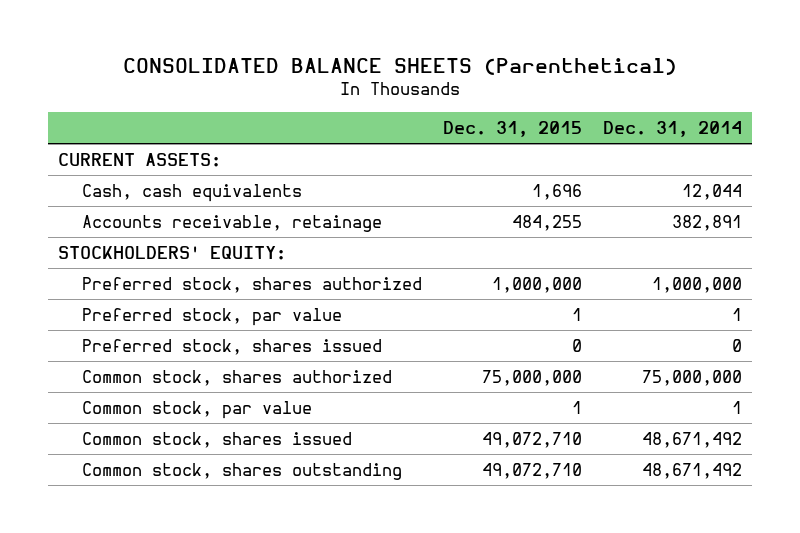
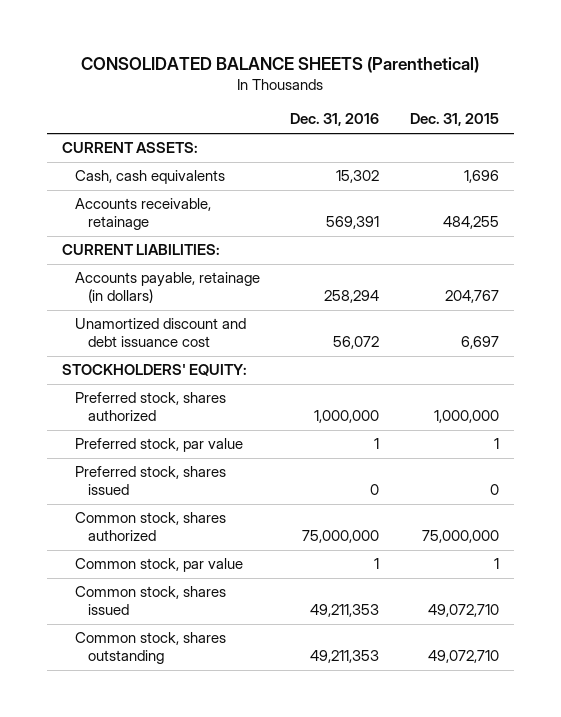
- | Dec. 31, 2015 | Dec. 31, 2014
+ | Dec. 31, 2016 | Dec. 31, 2015
+ CURRENT LIABILITIES:
+ Accounts payable, retainage (in dollars) | 258,294 | 204,767
+ Unamortized discount and debt issuance cost | 56,072 | 6,697

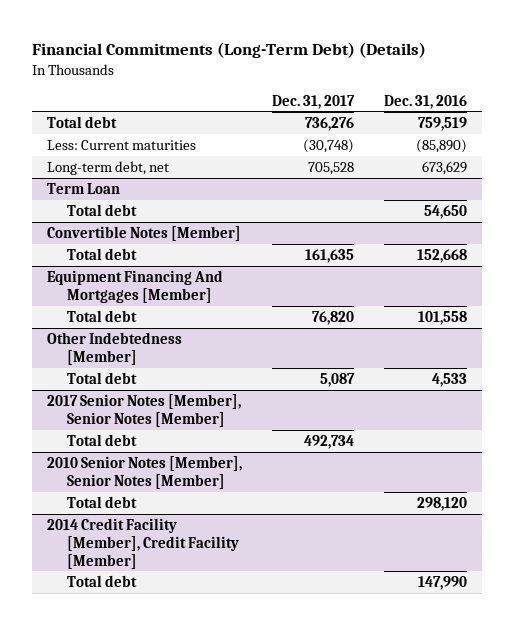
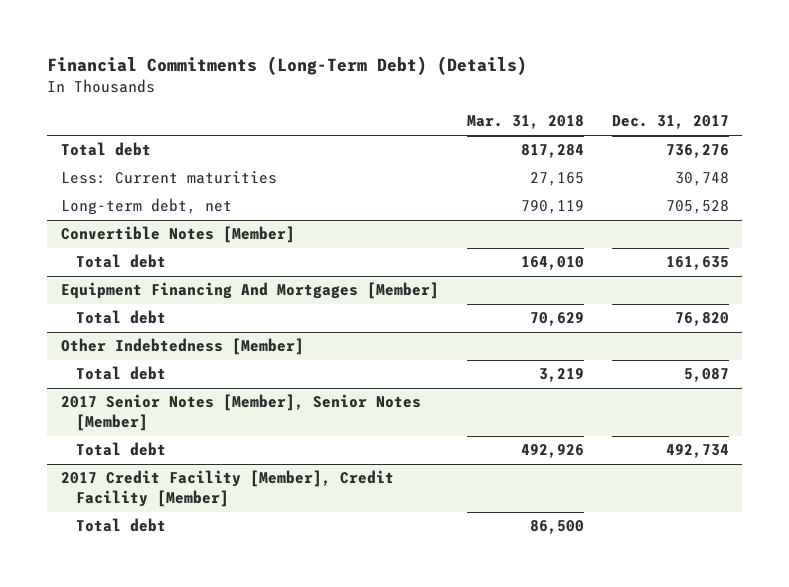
- | Dec. 31, 2017 | Dec. 31, 2016
+ | Mar. 31, 2018 | Dec. 31, 2017
- Less: Current maturities | (30,748) | (85,890)
+ Less: Current maturities | 27,165 | 30,748
- Term Loan
- Total debt | | 54,650
- 2010 Senior Notes [Member], Senior Notes [Member]
- Total debt | | 298,120
- 2014 Credit Facility [Member], Credit Facility [Member]
+ 2017 Credit Facility [Member], Credit Facility [Member]

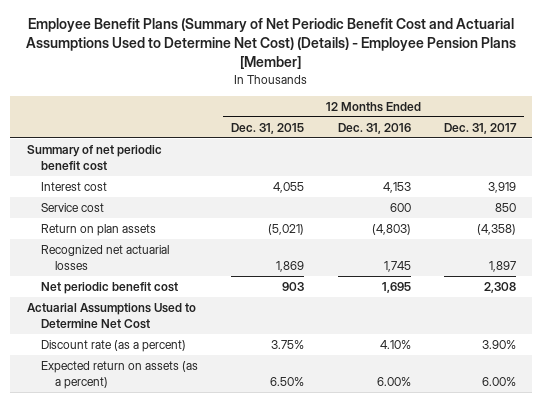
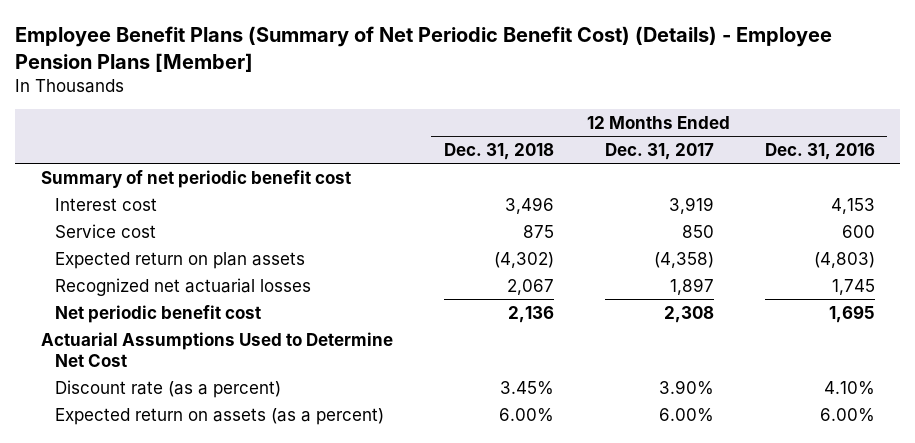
- Employee Benefit Plans (Summary of Net Periodic Benefit Cost and Actuarial Assumptions Used to Determine Net Cost) (Details) - Employee Pension Plans [Member]
+ Employee Benefit Plans (Summary of Net Periodic Benefit Cost) (Details) - Employee Pension Plans [Member]
- | 12 Months Ended Dec. 31, 2015 | 12 Months Ended Dec. 31, 2016 | 12 Months Ended Dec. 31, 2017
+ | 12 Months Ended Dec. 31, 2018 | 12 Months Ended Dec. 31, 2017 | 12 Months Ended Dec. 31, 2016
- Return on plan assets | (5,021) | (4,803) | (4,358)
+ Expected return on plan assets | (4,302) | (4,358) | (4,803)

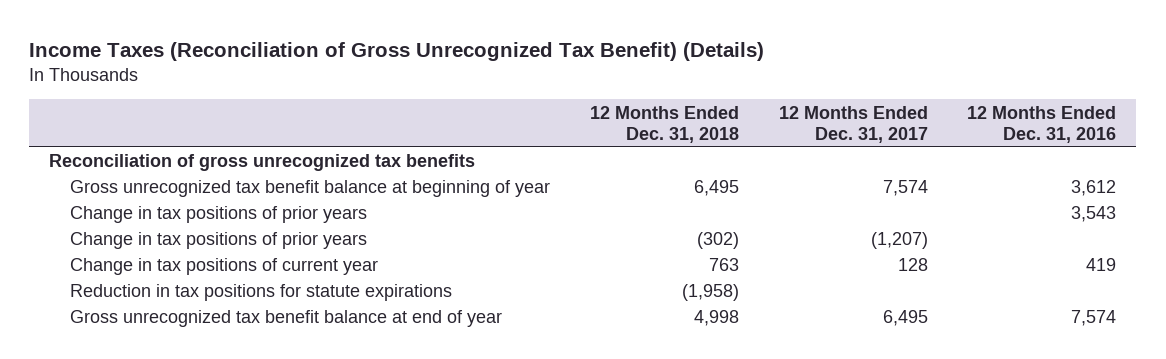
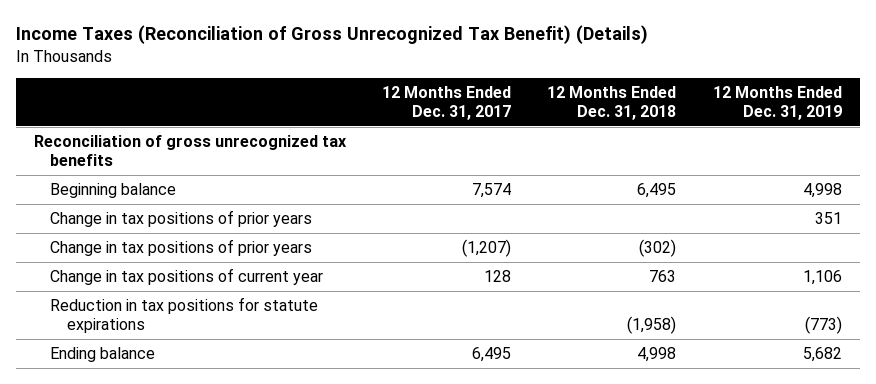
- | 12 Months Ended Dec. 31, 2018 | 12 Months Ended Dec. 31, 2017 | 12 Months Ended Dec. 31, 2016
+ | 12 Months Ended Dec. 31, 2017 | 12 Months Ended Dec. 31, 2018 | 12 Months Ended Dec. 31, 2019
- Gross unrecognized tax benefit balance at beginning of year | 6,495 | 7,574 | 3,612
+ Beginning balance | 7,574 | 6,495 | 4,998
- Gross unrecognized tax benefit balance at end of year | 4,998 | 6,495 | 7,574
+ Ending balance | 6,495 | 4,998 | 5,682

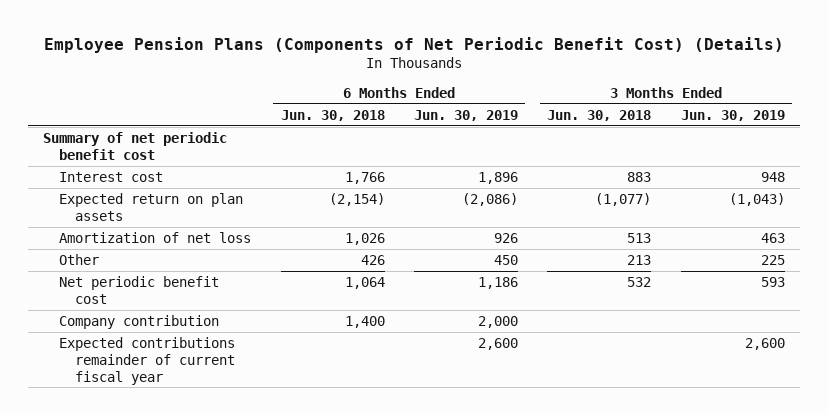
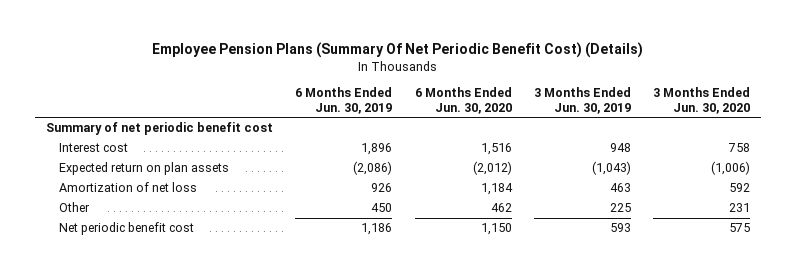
- Employee Pension Plans (Components of Net Periodic Benefit Cost) (Details)
+ Employee Pension Plans (Summary Of Net Periodic Benefit Cost) (Details)
- | 6 Months Ended Jun. 30, 2018 | 6 Months Ended Jun. 30, 2019 | 3 Months Ended Jun. 30, 2018 | 3 Months Ended Jun. 30, 2019
+ | 6 Months Ended Jun. 30, 2019 | 6 Months Ended Jun. 30, 2020 | 3 Months Ended Jun. 30, 2019 | 3 Months Ended Jun. 30, 2020
- Company contribution | 1,400 | 2,000 | |
- Expected contributions remainder of current fiscal year | | 2,600 | | 2,600

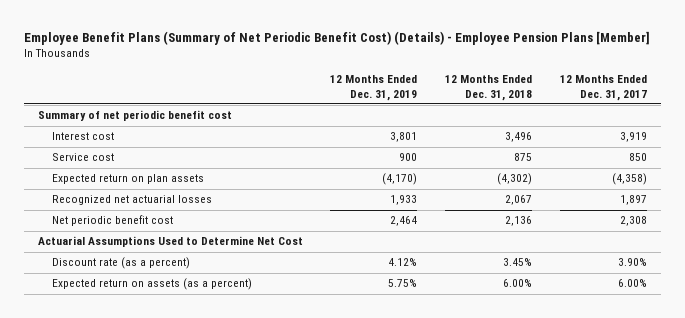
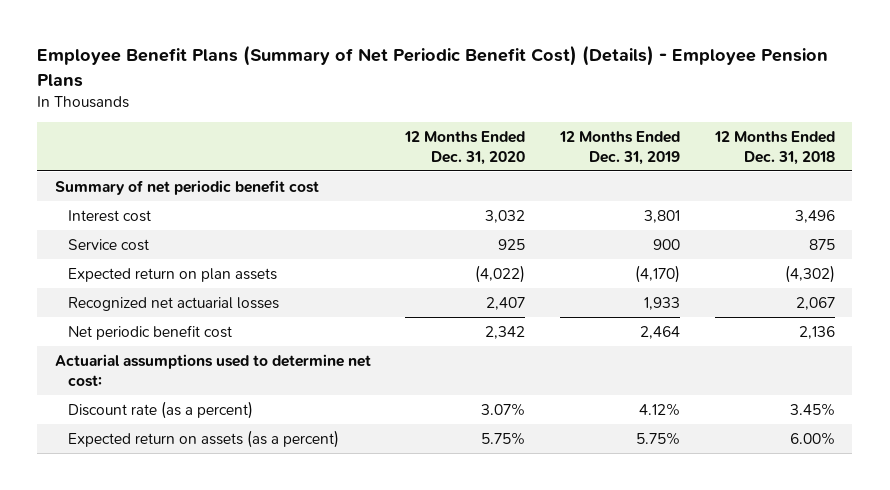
- Employee Benefit Plans (Summary of Net Periodic Benefit Cost) (Details) - Employee Pension Plans [Member]
+ Employee Benefit Plans (Summary of Net Periodic Benefit Cost) (Details) - Employee Pension Plans
- | 12 Months Ended Dec. 31, 2019 | 12 Months Ended Dec. 31, 2018 | 12 Months Ended Dec. 31, 2017
+ | 12 Months Ended Dec. 31, 2020 | 12 Months Ended Dec. 31, 2019 | 12 Months Ended Dec. 31, 2018
- Actuarial Assumptions Used to Determine Net Cost
+ Actuarial assumptions used to determine net cost:

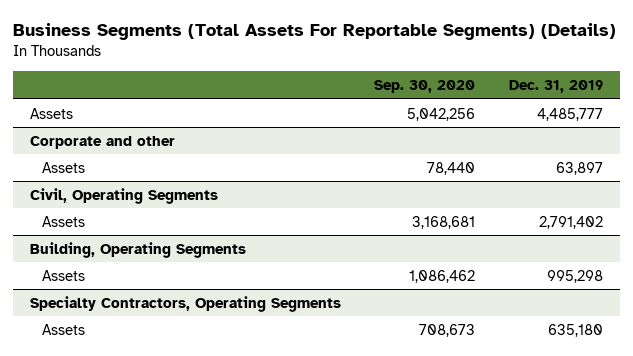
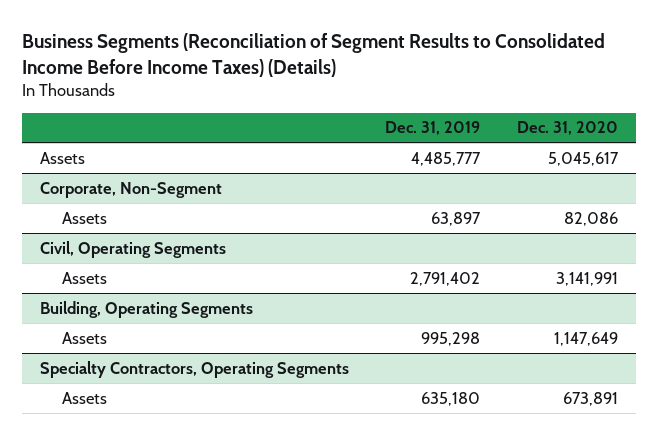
- Business Segments (Total Assets For Reportable Segments) (Details)
+ Business Segments (Reconciliation of Segment Results to Consolidated Income Before Income Taxes) (Details)
- | Sep. 30, 2020 | Dec. 31, 2019
+ | Dec. 31, 2019 | Dec. 31, 2020
- Corporate and other
+ Corporate, Non-Segment

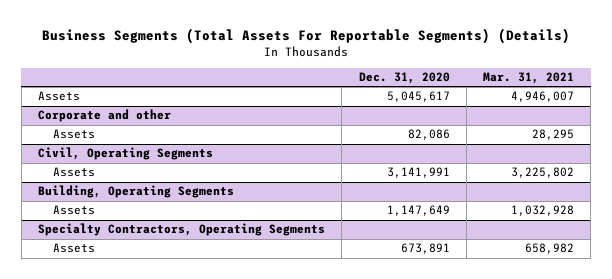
- Business Segments (Reconciliation of Segment Results to Consolidated Income Before Income Taxes) (Details)
+ Business Segments (Total Assets For Reportable Segments) (Details)
- | Dec. 31, 2019 | Dec. 31, 2020
+ | Dec. 31, 2020 | Mar. 31, 2021
- Corporate, Non-Segment
+ Corporate and other

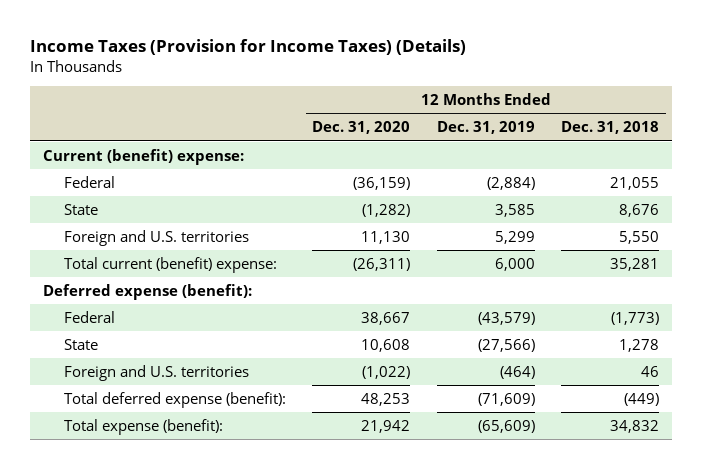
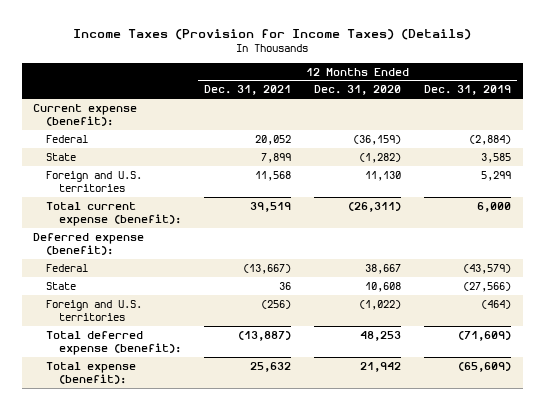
- | 12 Months Ended Dec. 31, 2020 | 12 Months Ended Dec. 31, 2019 | 12 Months Ended Dec. 31, 2018
+ | 12 Months Ended Dec. 31, 2021 | 12 Months Ended Dec. 31, 2020 | 12 Months Ended Dec. 31, 2019
- Current (benefit) expense:
+ Current expense (benefit):
- Total current (benefit) expense: | (26,311) | 6,000 | 35,281
+ Total current expense (benefit): | 39,519 | (26,311) | 6,000

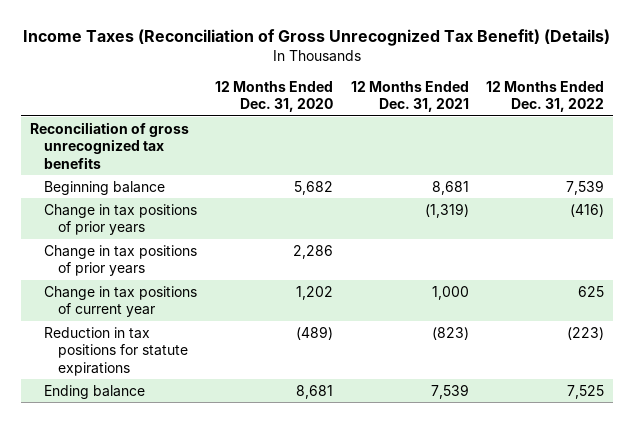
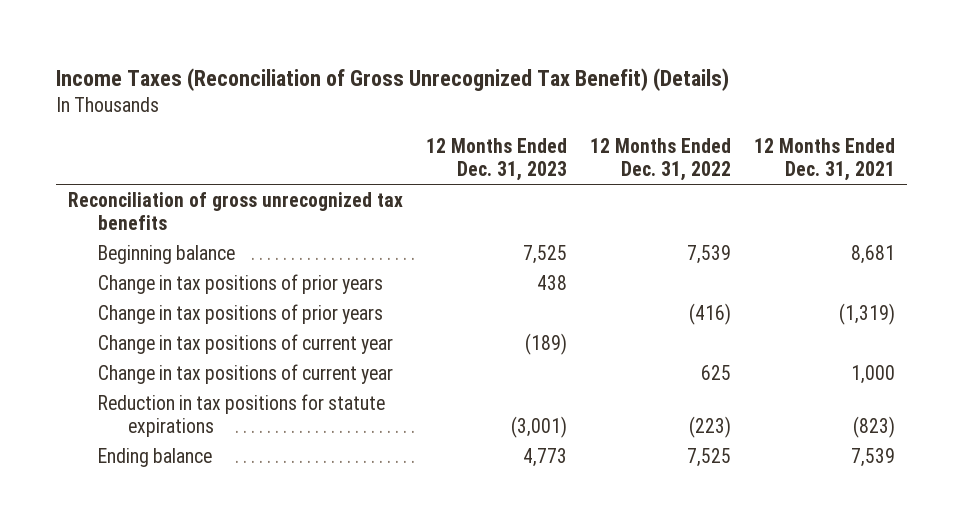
- | 12 Months Ended Dec. 31, 2020 | 12 Months Ended Dec. 31, 2021 | 12 Months Ended Dec. 31, 2022
+ | 12 Months Ended Dec. 31, 2023 | 12 Months Ended Dec. 31, 2022 | 12 Months Ended Dec. 31, 2021
moved down: Change in tax positions of prior years | | (416) | (1,319)
+ Change in tax positions of current year | (189) | |

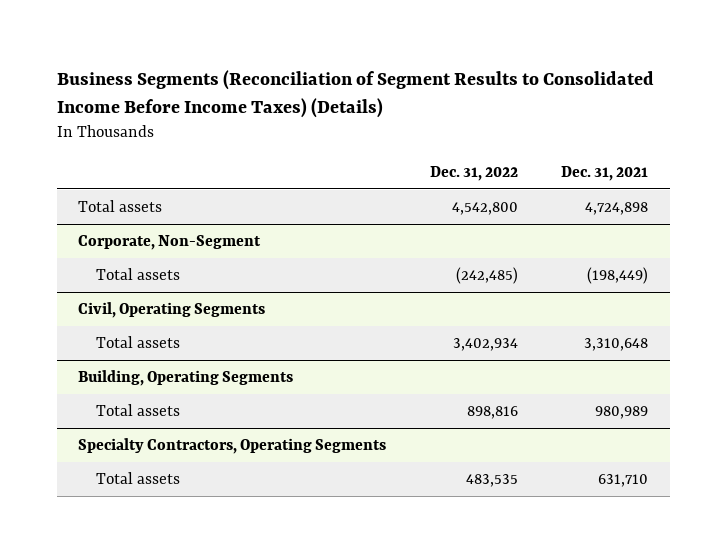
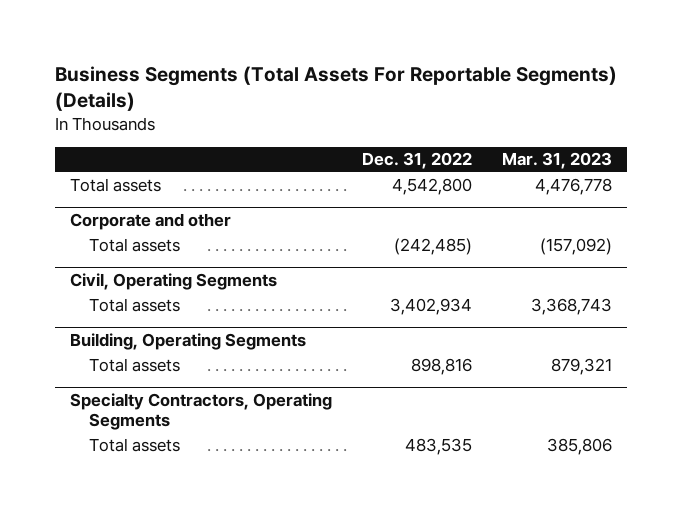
- Business Segments (Reconciliation of Segment Results to Consolidated Income Before Income Taxes) (Details)
+ Business Segments (Total Assets For Reportable Segments) (Details)
- | Dec. 31, 2022 | Dec. 31, 2021
+ | Dec. 31, 2022 | Mar. 31, 2023
- Corporate, Non-Segment
+ Corporate and other

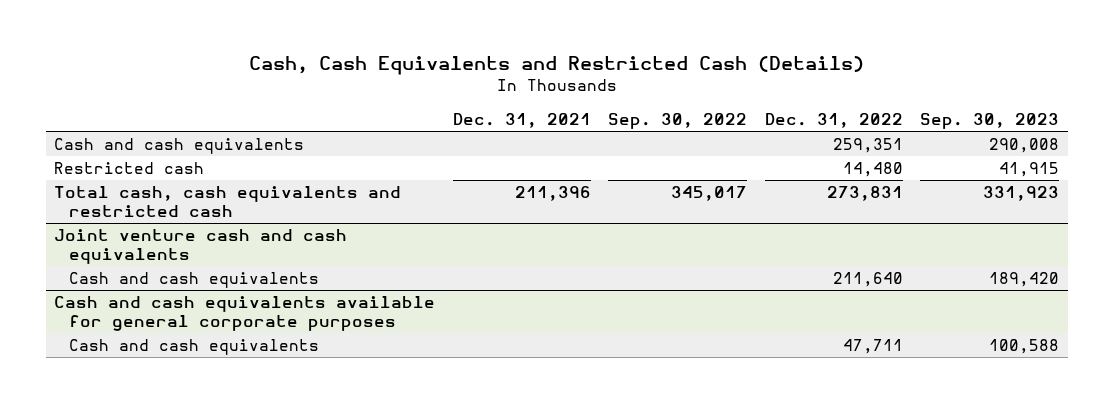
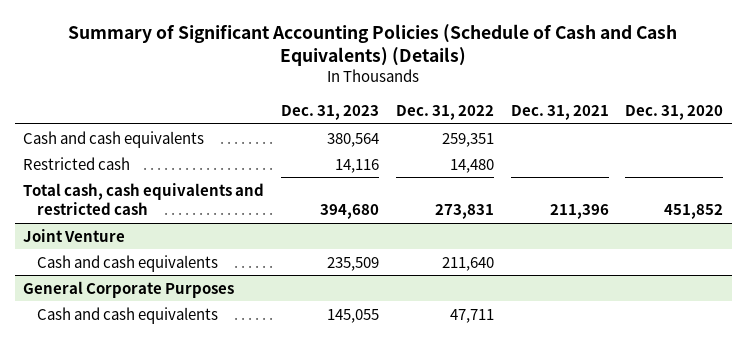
- Cash, Cash Equivalents and Restricted Cash (Details)
+ Summary of Significant Accounting Policies (Schedule of Cash and Cash Equivalents) (Details)
- | Dec. 31, 2021 | Sep. 30, 2022 | Dec. 31, 2022 | Sep. 30, 2023
+ | Dec. 31, 2023 | Dec. 31, 2022 | Dec. 31, 2021 | Dec. 31, 2020
- Joint venture cash and cash equivalents
+ Joint Venture
- Cash and cash equivalents available for general corporate purposes
+ General Corporate Purposes

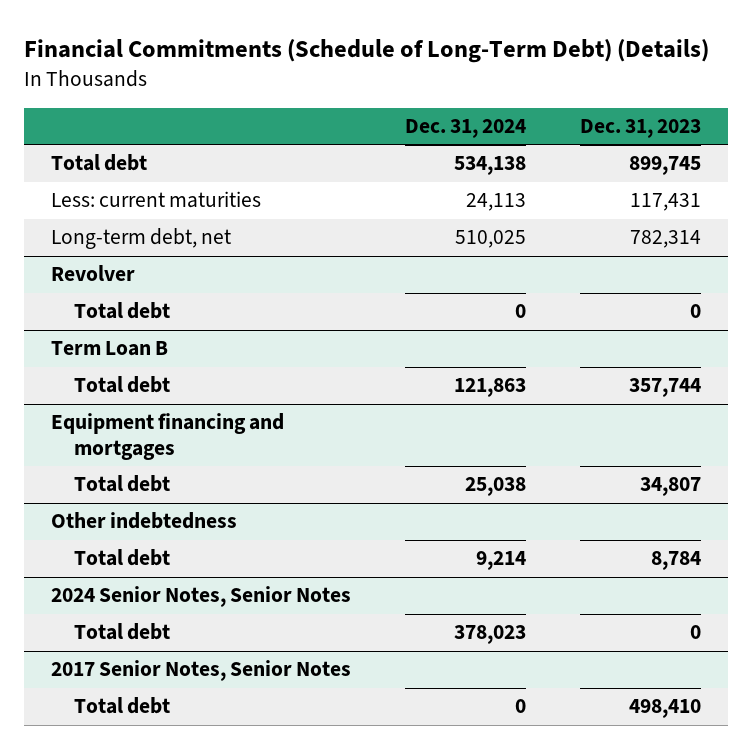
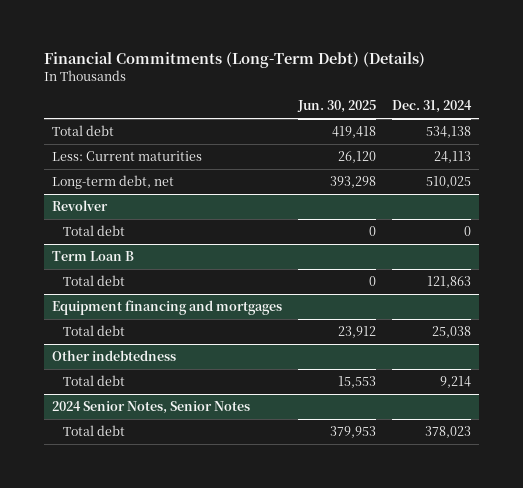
- Financial Commitments (Schedule of Long-Term Debt) (Details)
+ Financial Commitments (Long-Term Debt) (Details)
- | Dec. 31, 2024 | Dec. 31, 2023
+ | Jun. 30, 2025 | Dec. 31, 2024
- Less: current maturities | 24,113 | 117,431
+ Less: Current maturities | 26,120 | 24,113
- 2017 Senior Notes, Senior Notes
- Total debt | 0 | 498,410

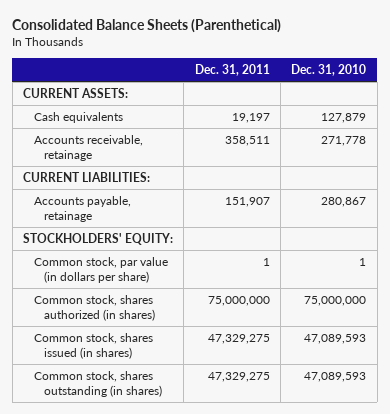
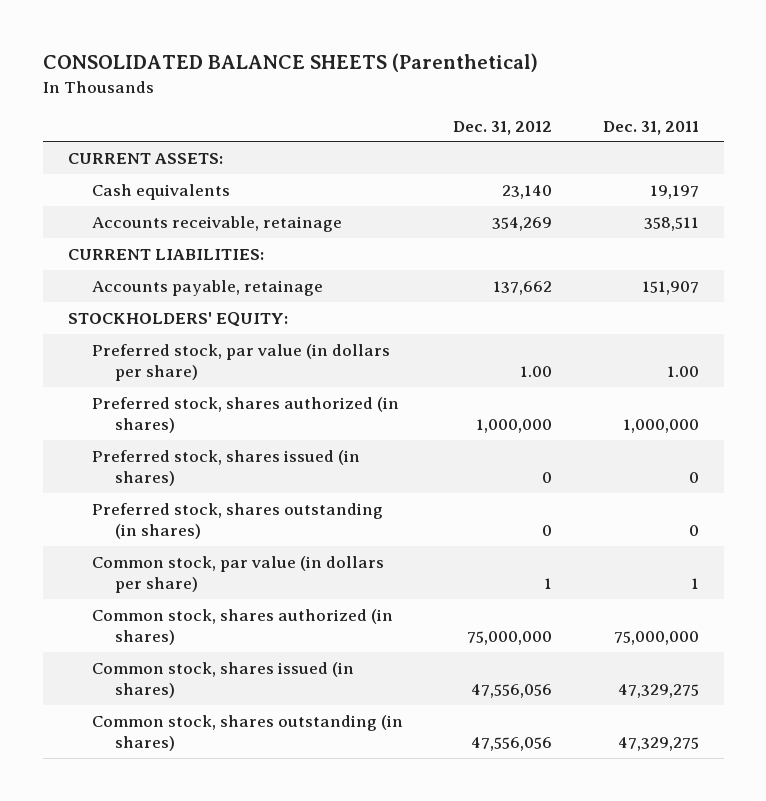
- Consolidated Balance Sheets (Parenthetical)
+ CONSOLIDATED BALANCE SHEETS (Parenthetical)
- | Dec. 31, 2011 | Dec. 31, 2010
+ | Dec. 31, 2012 | Dec. 31, 2011
+ Preferred stock, par value (in dollars per share) | 1.00 | 1.00
+ Preferred stock, shares authorized (in shares) | 1,000,000 | 1,000,000
+ Preferred stock, shares issued (in shares) | 0 | 0
+ Preferred stock, shares outstanding (in shares) | 0 | 0

